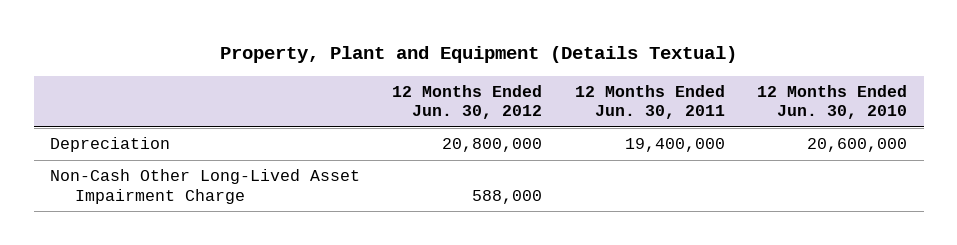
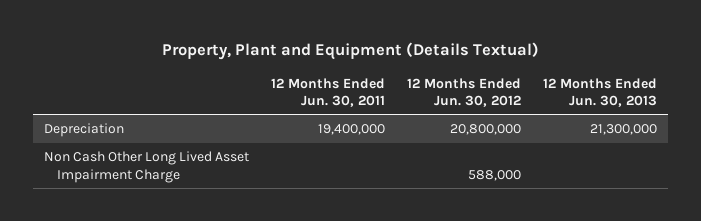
- | 12 Months Ended Jun. 30, 2012 | 12 Months Ended Jun. 30, 2011 | 12 Months Ended Jun. 30, 2010
+ | 12 Months Ended Jun. 30, 2011 | 12 Months Ended Jun. 30, 2012 | 12 Months Ended Jun. 30, 2013
- Non-Cash Other Long-Lived Asset Impairment Charge | 588,000 | |
+ Non Cash Other Long Lived Asset Impairment Charge | | 588,000 |

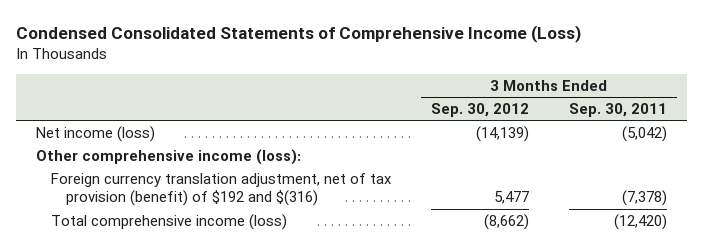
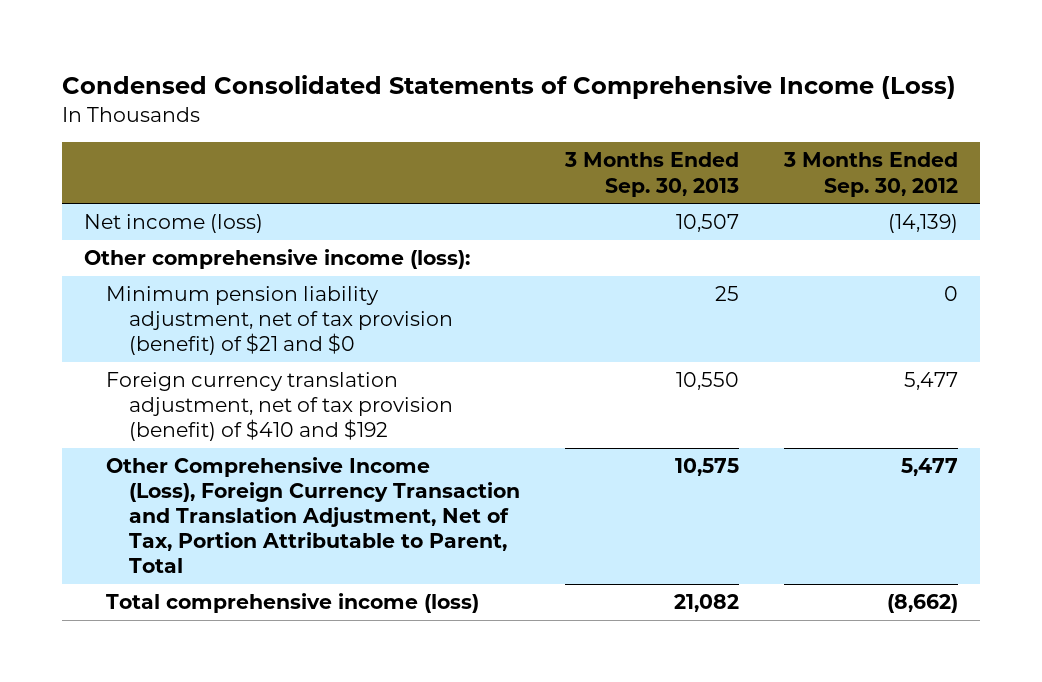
- | 3 Months Ended Sep. 30, 2012 | 3 Months Ended Sep. 30, 2011
+ | 3 Months Ended Sep. 30, 2013 | 3 Months Ended Sep. 30, 2012
- Foreign currency translation adjustment, net of tax provision (benefit) of $192 and $(316) | 5,477 | (7,378)
+ Minimum pension liability adjustment, net of tax provision (benefit) of $21 and $0 | 25 | 0
+ Foreign currency translation adjustment, net of tax provision (benefit) of $410 and $192 | 10,550 | 5,477
+ Other Comprehensive Income (Loss), Foreign Currency Transaction and Translation Adjustment, Net of Tax, Portion Attributable to Parent, Total | 10,575 | 5,477

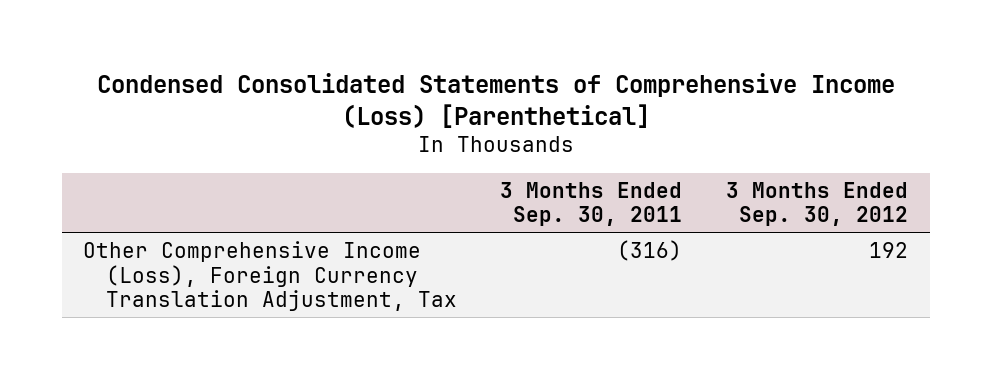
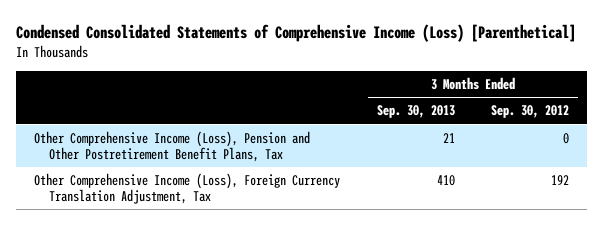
- | 3 Months Ended Sep. 30, 2011 | 3 Months Ended Sep. 30, 2012
+ | 3 Months Ended Sep. 30, 2013 | 3 Months Ended Sep. 30, 2012
+ Other Comprehensive Income (Loss), Pension and Other Postretirement Benefit Plans, Tax | 21 | 0

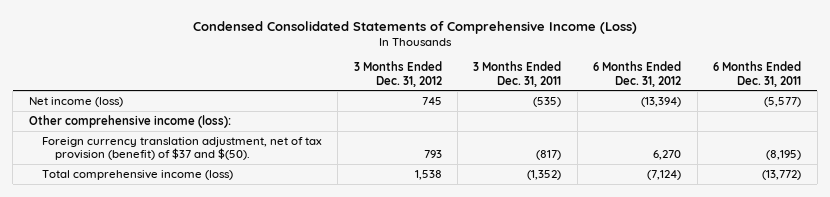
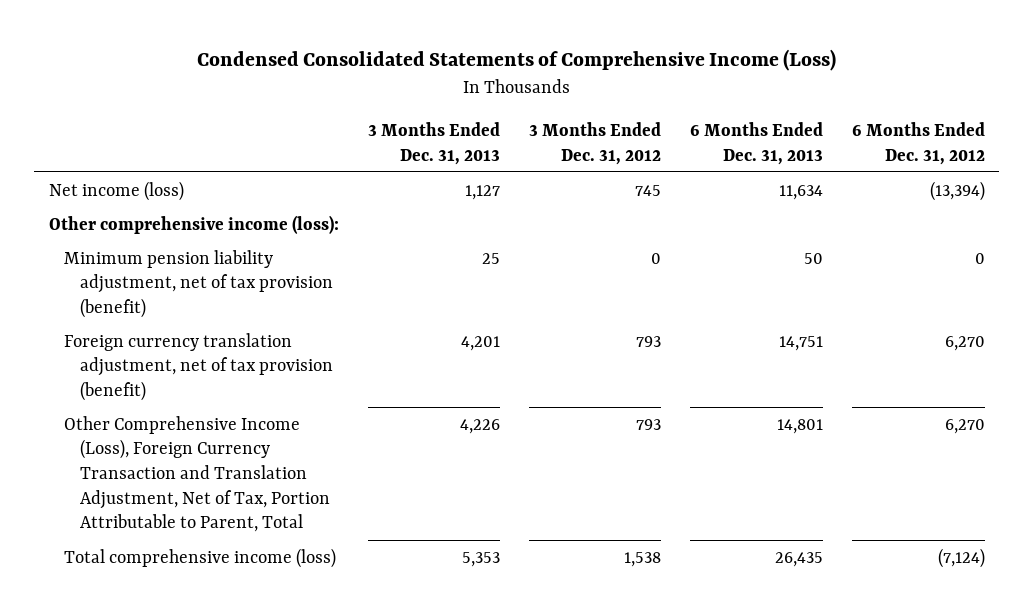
- | 3 Months Ended Dec. 31, 2012 | 3 Months Ended Dec. 31, 2011 | 6 Months Ended Dec. 31, 2012 | 6 Months Ended Dec. 31, 2011
+ | 3 Months Ended Dec. 31, 2013 | 3 Months Ended Dec. 31, 2012 | 6 Months Ended Dec. 31, 2013 | 6 Months Ended Dec. 31, 2012
- Foreign currency translation adjustment, net of tax provision (benefit) of $37 and $(50). | 793 | (817) | 6,270 | (8,195)
+ Minimum pension liability adjustment, net of tax provision (benefit) | 25 | 0 | 50 | 0
+ Foreign currency translation adjustment, net of tax provision (benefit) | 4,201 | 793 | 14,751 | 6,270
+ Other Comprehensive Income (Loss), Foreign Currency Transaction and Translation Adjustment, Net of Tax, Portion Attributable to Parent, Total | 4,226 | 793 | 14,801 | 6,270

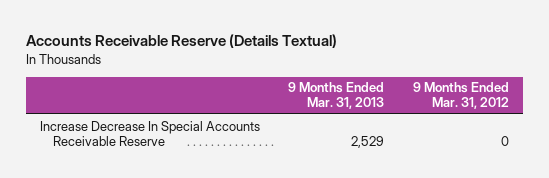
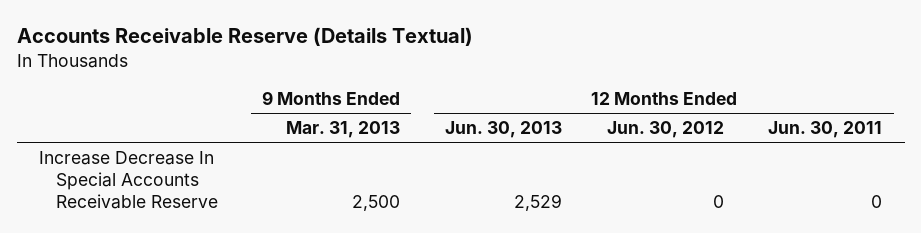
- | 9 Months Ended Mar. 31, 2013 | 9 Months Ended Mar. 31, 2012
+ | 9 Months Ended Mar. 31, 2013 | 12 Months Ended Jun. 30, 2013 | 12 Months Ended Jun. 30, 2012 | 12 Months Ended Jun. 30, 2011
- Increase Decrease In Special Accounts Receivable Reserve | 2,529 | 0
+ Increase Decrease In Special Accounts Receivable Reserve | 2,500 | 2,529 | 0 | 0

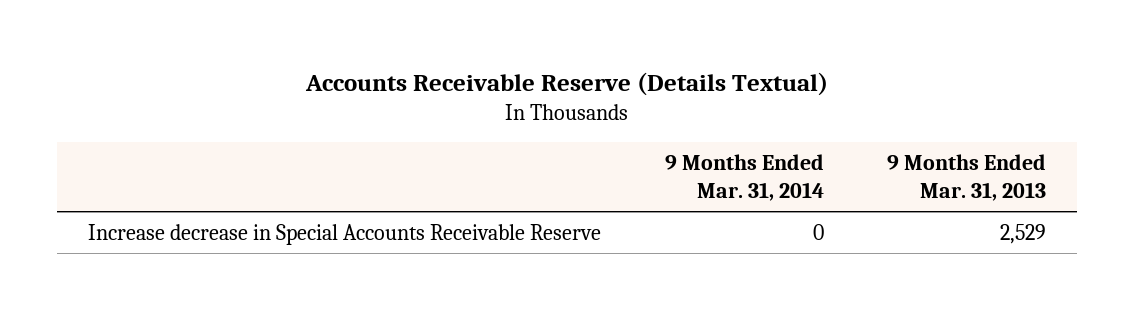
- | 9 Months Ended Mar. 31, 2013 | 12 Months Ended Jun. 30, 2013 | 12 Months Ended Jun. 30, 2012 | 12 Months Ended Jun. 30, 2011
+ | 9 Months Ended Mar. 31, 2014 | 9 Months Ended Mar. 31, 2013
- Increase Decrease In Special Accounts Receivable Reserve | 2,500 | 2,529 | 0 | 0
+ Increase decrease in Special Accounts Receivable Reserve | 0 | 2,529

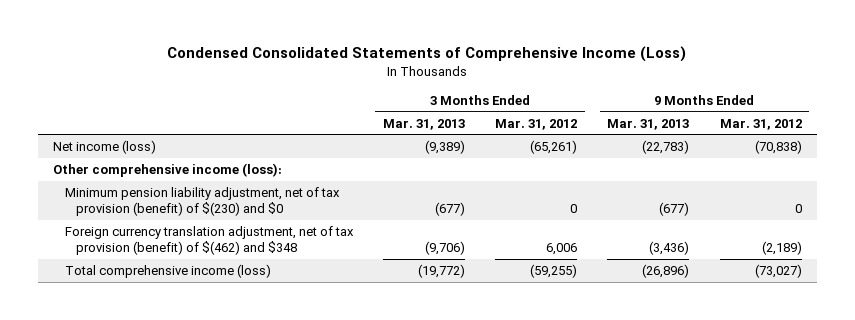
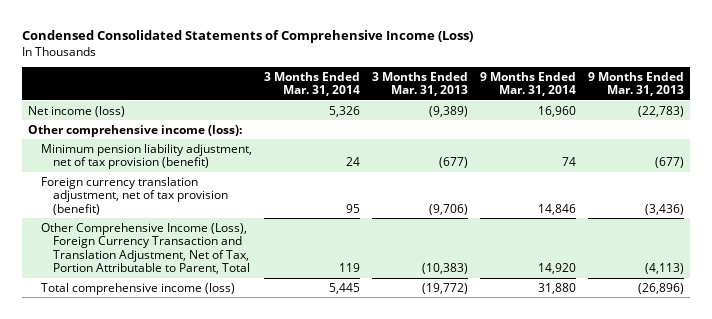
- | 3 Months Ended Mar. 31, 2013 | 3 Months Ended Mar. 31, 2012 | 9 Months Ended Mar. 31, 2013 | 9 Months Ended Mar. 31, 2012
+ | 3 Months Ended Mar. 31, 2014 | 3 Months Ended Mar. 31, 2013 | 9 Months Ended Mar. 31, 2014 | 9 Months Ended Mar. 31, 2013
- Minimum pension liability adjustment, net of tax provision (benefit) of $(230) and $0 | (677) | 0 | (677) | 0
- Foreign currency translation adjustment, net of tax provision (benefit) of $(462) and $348 | (9,706) | 6,006 | (3,436) | (2,189)
+ Minimum pension liability adjustment, net of tax provision (benefit) | 24 | (677) | 74 | (677)
+ Foreign currency translation adjustment, net of tax provision (benefit) | 95 | (9,706) | 14,846 | (3,436)
+ Other Comprehensive Income (Loss), Foreign Currency Transaction and Translation Adjustment, Net of Tax, Portion Attributable to Parent, Total | 119 | (10,383) | 14,920 | (4,113)

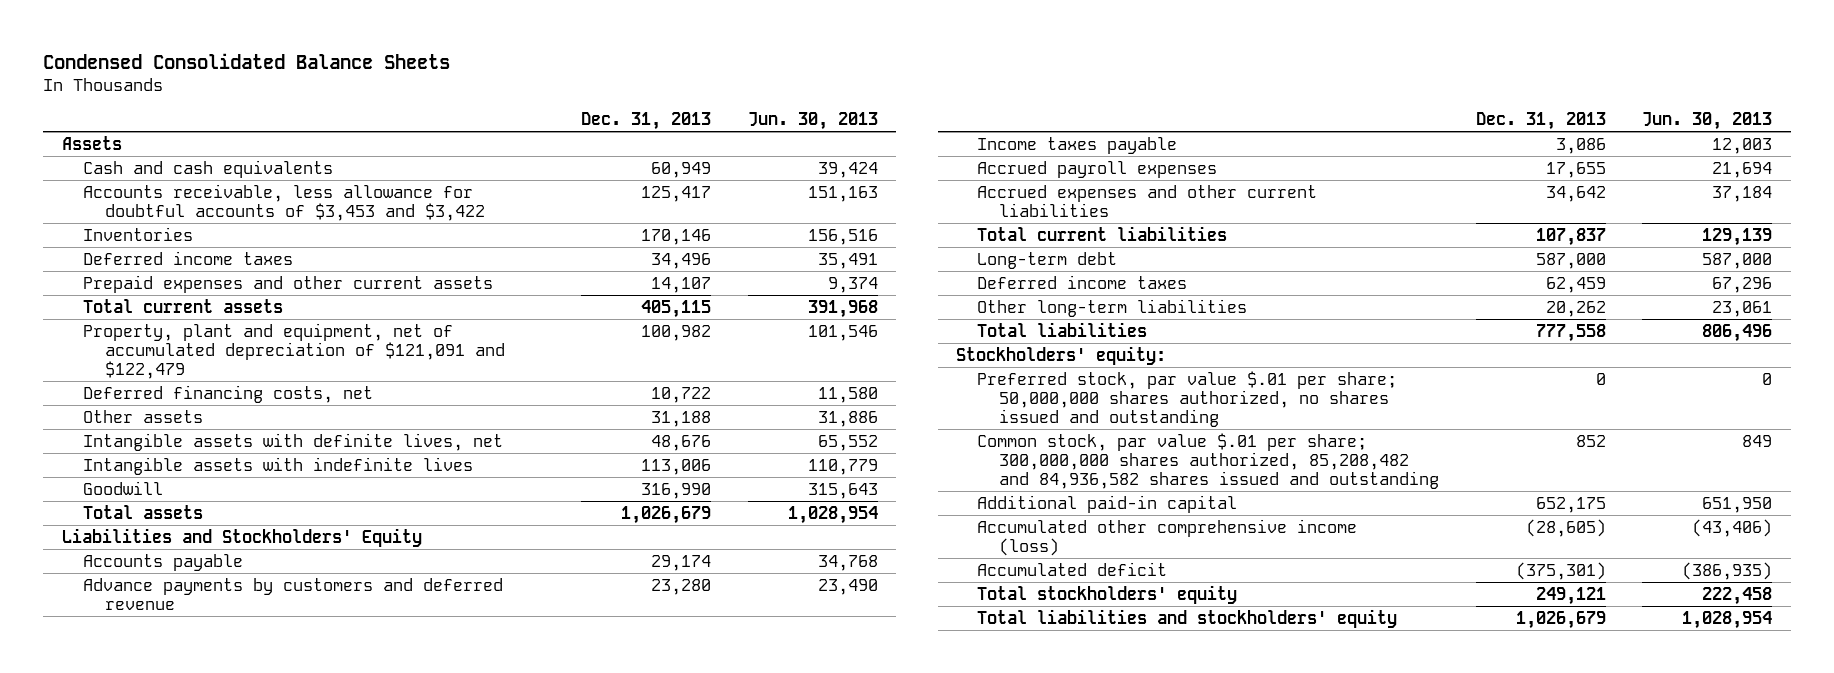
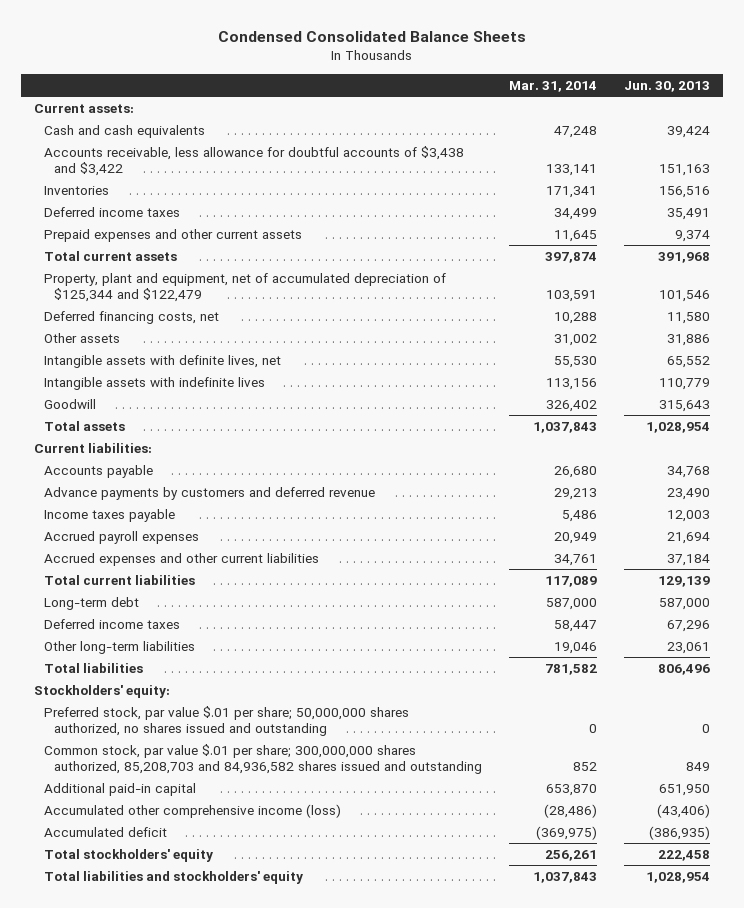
- | Dec. 31, 2013 | Jun. 30, 2013
+ | Mar. 31, 2014 | Jun. 30, 2013
- Assets
+ Current assets:
- Accounts receivable, less allowance for doubtful accounts of $3,453 and $3,422 | 125,417 | 151,163
+ Accounts receivable, less allowance for doubtful accounts of $3,438 and $3,422 | 133,141 | 151,163
- Property, plant and equipment, net of accumulated depreciation of $121,091 and $122,479 | 100,982 | 101,546
+ Property, plant and equipment, net of accumulated depreciation of $125,344 and $122,479 | 103,591 | 101,546
- Liabilities and Stockholders' Equity
+ Current liabilities:
- Common stock, par value $.01 per share; 300,000,000 shares authorized, 85,208,482 and 84,936,582 shares issued and outstanding | 852 | 849
+ Common stock, par value $.01 per share; 300,000,000 shares authorized, 85,208,703 and 84,936,582 shares issued and outstanding | 852 | 849

